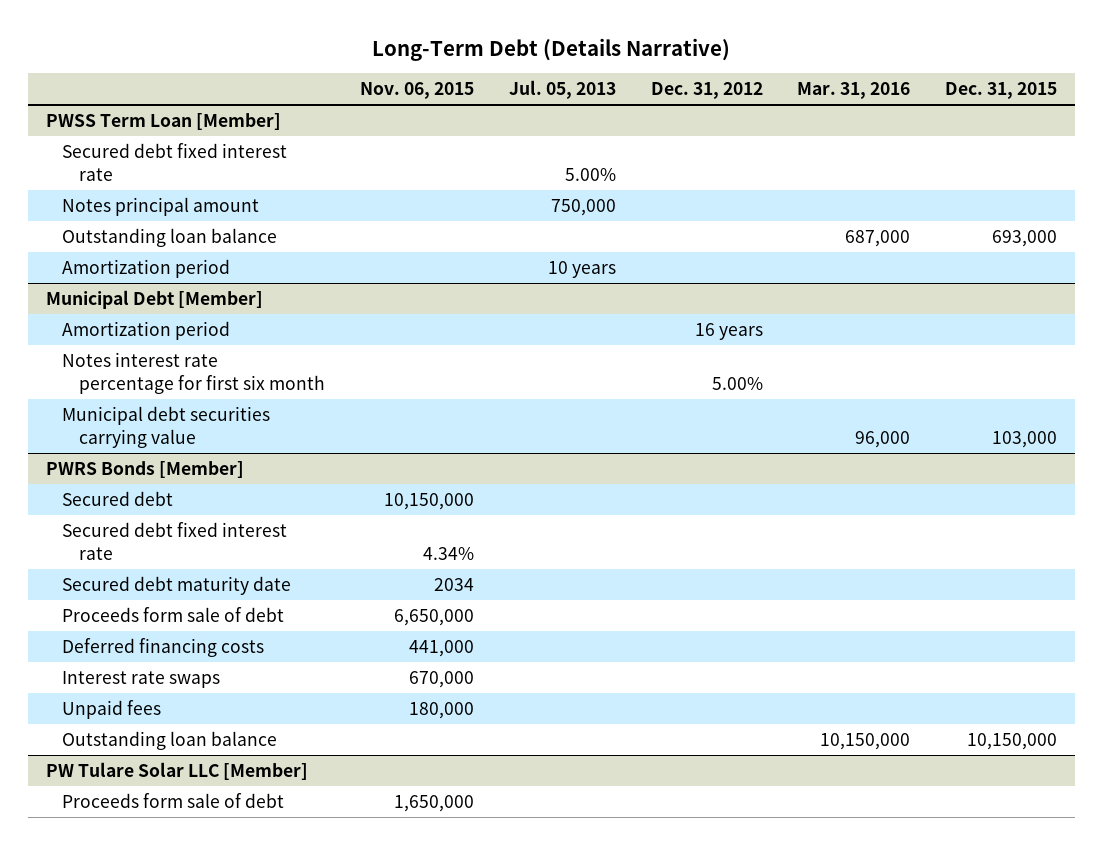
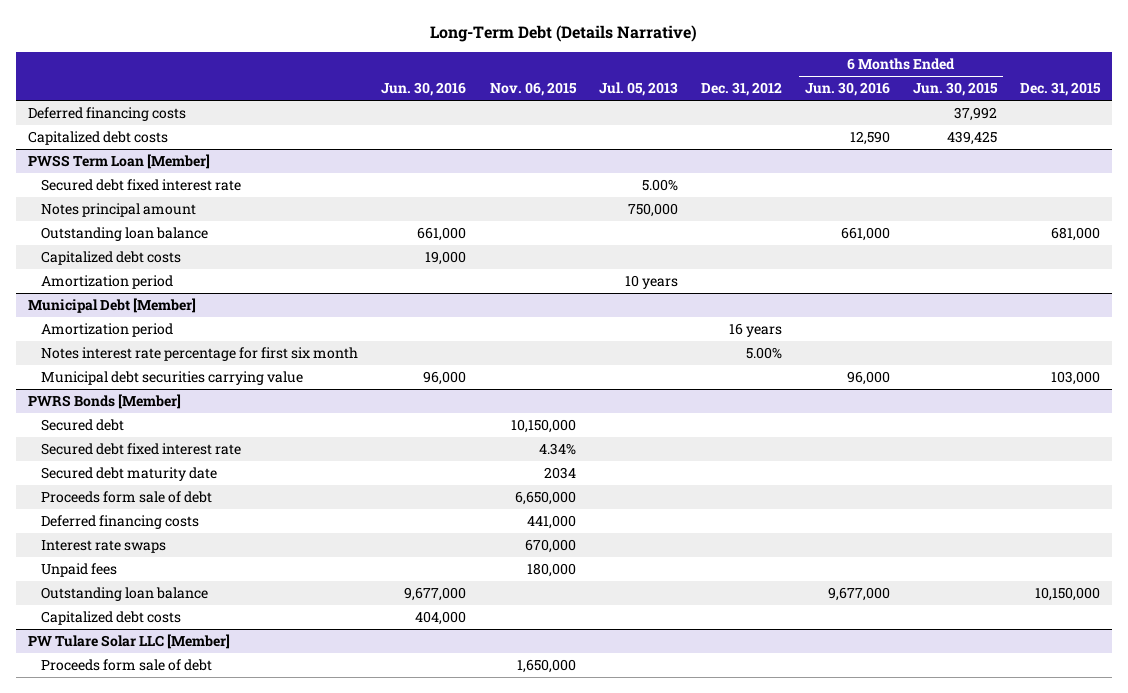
- | Nov. 06, 2015 | Jul. 05, 2013 | Dec. 31, 2012 | Mar. 31, 2016 | Dec. 31, 2015
+ | Jun. 30, 2016 | Nov. 06, 2015 | Jul. 05, 2013 | Dec. 31, 2012 | 6 Months Ended Jun. 30, 2016 | 6 Months Ended Jun. 30, 2015 | Dec. 31, 2015
+ Deferred financing costs | | | | | | 37,992 |
+ Capitalized debt costs | | | | | 12,590 | 439,425 |
@ PWSS Term Loan [Member]
- Outstanding loan balance | | | | 687,000 | 693,000
+ Outstanding loan balance | 661,000 | | | | 661,000 | | 681,000
+ Capitalized debt costs | 19,000 | | | | | |
@ PWRS Bonds [Member]
+ Capitalized debt costs | 404,000 | | | | | |

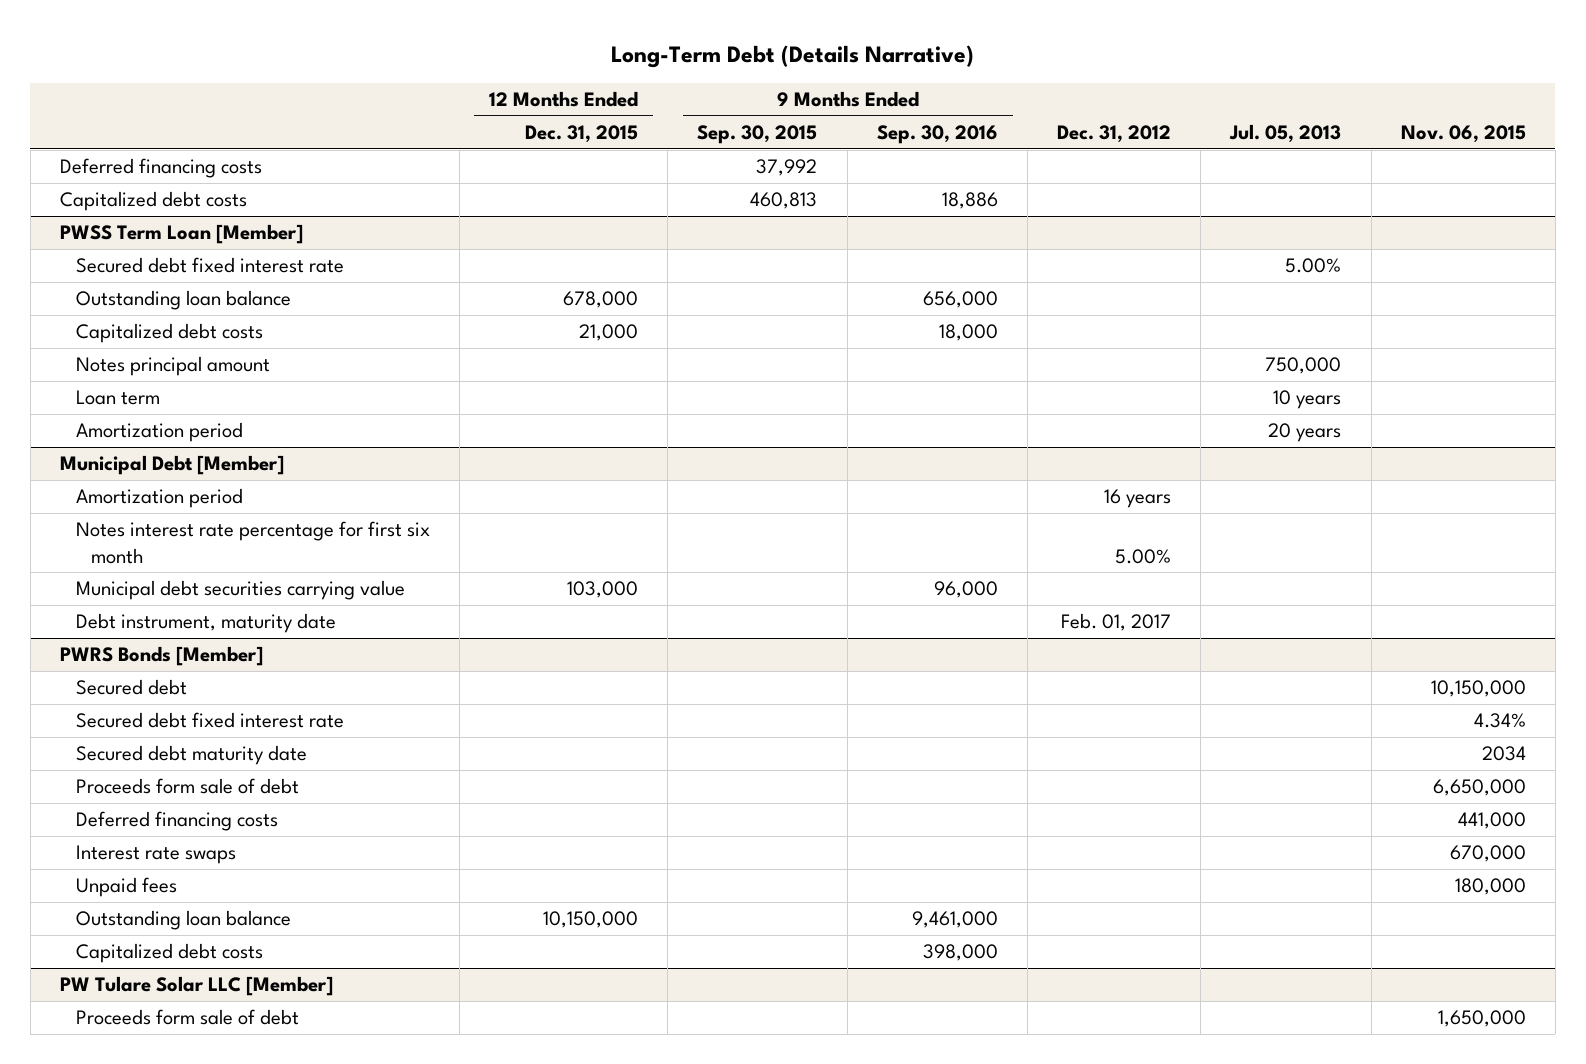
- | Jun. 30, 2016 | Nov. 06, 2015 | Jul. 05, 2013 | Dec. 31, 2012 | 6 Months Ended Jun. 30, 2016 | 6 Months Ended Jun. 30, 2015 | Dec. 31, 2015
+ | 12 Months Ended Dec. 31, 2015 | 9 Months Ended Sep. 30, 2015 | 9 Months Ended Sep. 30, 2016 | Dec. 31, 2012 | Jul. 05, 2013 | Nov. 06, 2015
@ PWSS Term Loan [Member]
- Amortization period | | | 10 years | | | |
moved down: Notes principal amount | | | | | 750,000 |
+ Loan term | | | | | 10 years |
+ Amortization period | | | | | 20 years |
@ Municipal Debt [Member]
+ Debt instrument, maturity date | | | | Feb. 01, 2017 | |

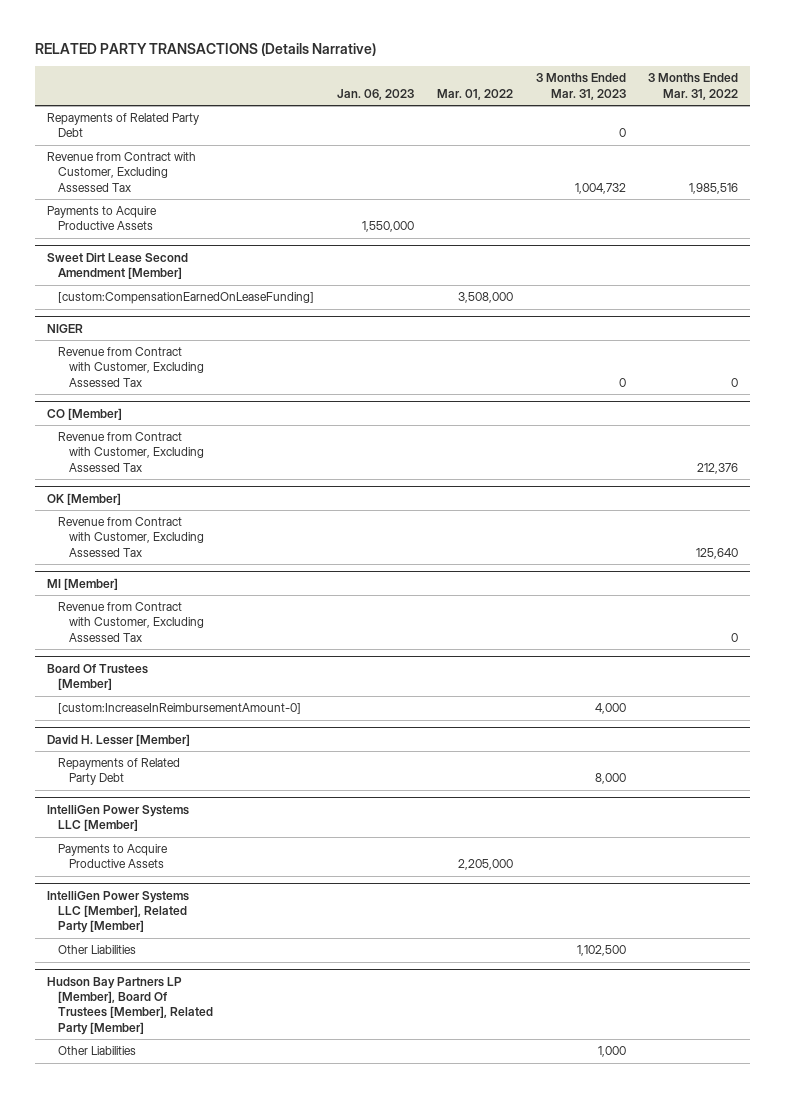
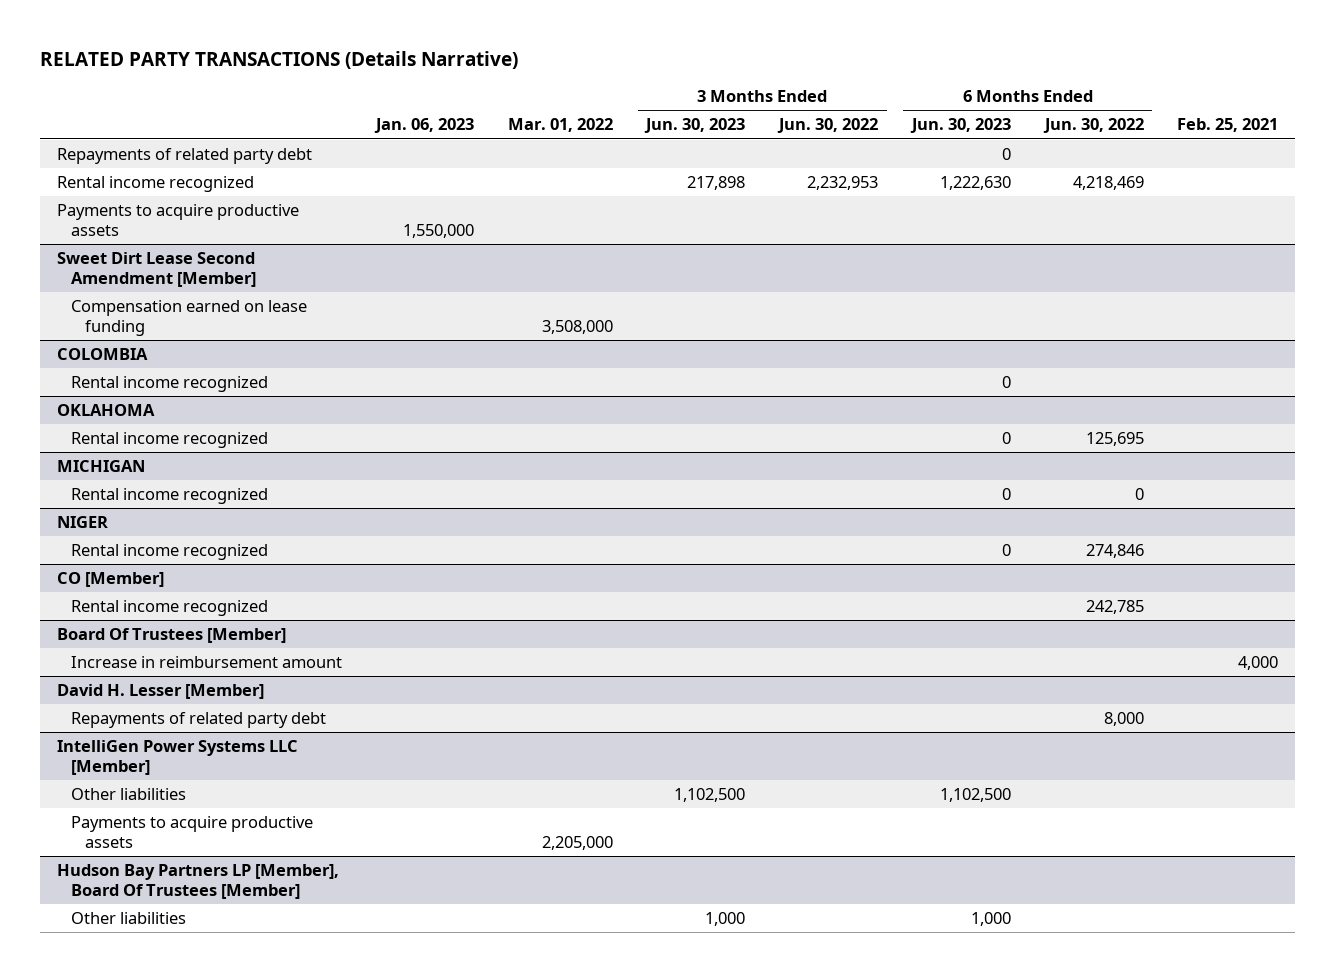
- | Jan. 06, 2023 | Mar. 01, 2022 | 3 Months Ended Mar. 31, 2023 | 3 Months Ended Mar. 31, 2022
+ | Jan. 06, 2023 | Mar. 01, 2022 | 3 Months Ended Jun. 30, 2023 | 3 Months Ended Jun. 30, 2022 | 6 Months Ended Jun. 30, 2023 | 6 Months Ended Jun. 30, 2022 | Feb. 25, 2021
- Repayments of Related Party Debt | | | 0 |
- Revenue from Contract with Customer, Excluding Assessed Tax | | | 1,004,732 | 1,985,516
- Payments to Acquire Productive Assets | 1,550,000 | | |
+ Repayments of related party debt | | | | | 0 | |
+ Rental income recognized | | | 217,898 | 2,232,953 | 1,222,630 | 4,218,469 |
+ Payments to acquire productive assets | 1,550,000 | | | | | |
@ Sweet Dirt Lease Second Amendment [Member]
- [custom:CompensationEarnedOnLeaseFunding] | | 3,508,000 | |
+ Compensation earned on lease funding | | 3,508,000 | | | | |
+ COLOMBIA
+ Rental income recognized | | | | | 0 | |
+ OKLAHOMA
+ Rental income recognized | | | | | 0 | 125,695 |
+ MICHIGAN
+ Rental income recognized | | | | | 0 | 0 |
@ NIGER
- Revenue from Contract with Customer, Excluding Assessed Tax | | | 0 | 0
+ Rental income recognized | | | | | 0 | 274,846 |
@ CO [Member]
- Revenue from Contract with Customer, Excluding Assessed Tax | | | | 212,376
- OK [Member]
- Revenue from Contract with Customer, Excluding Assessed Tax | | | | 125,640
- MI [Member]
- Revenue from Contract with Customer, Excluding Assessed Tax | | | | 0
@ CO [Member]
+ Rental income recognized | | | | | | 242,785 |
@ Board Of Trustees [Member]
- [custom:IncreaseInReimbursementAmount-0] | | | 4,000 |
+ Increase in reimbursement amount | | | | | | | 4,000
@ David H. Lesser [Member]
- Repayments of Related Party Debt | | | 8,000 |
+ Repayments of related party debt | | | | | | 8,000 |
@ IntelliGen Power Systems LLC [Member]
- Payments to Acquire Productive Assets | | 2,205,000 | |
- IntelliGen Power Systems LLC [Member], Related Party [Member]
- Other Liabilities | | | 1,102,500 |
- Hudson Bay Partners LP [Member], Board Of Trustees [Member], Related Party [Member]
- Other Liabilities | | | 1,000 |
@ IntelliGen Power Systems LLC [Member]
+ Other liabilities | | | 1,102,500 | | 1,102,500 | |
+ Payments to acquire productive assets | | 2,205,000 | | | | |
+ Hudson Bay Partners LP [Member], Board Of Trustees [Member]
+ Other liabilities | | | 1,000 | | 1,000 | |

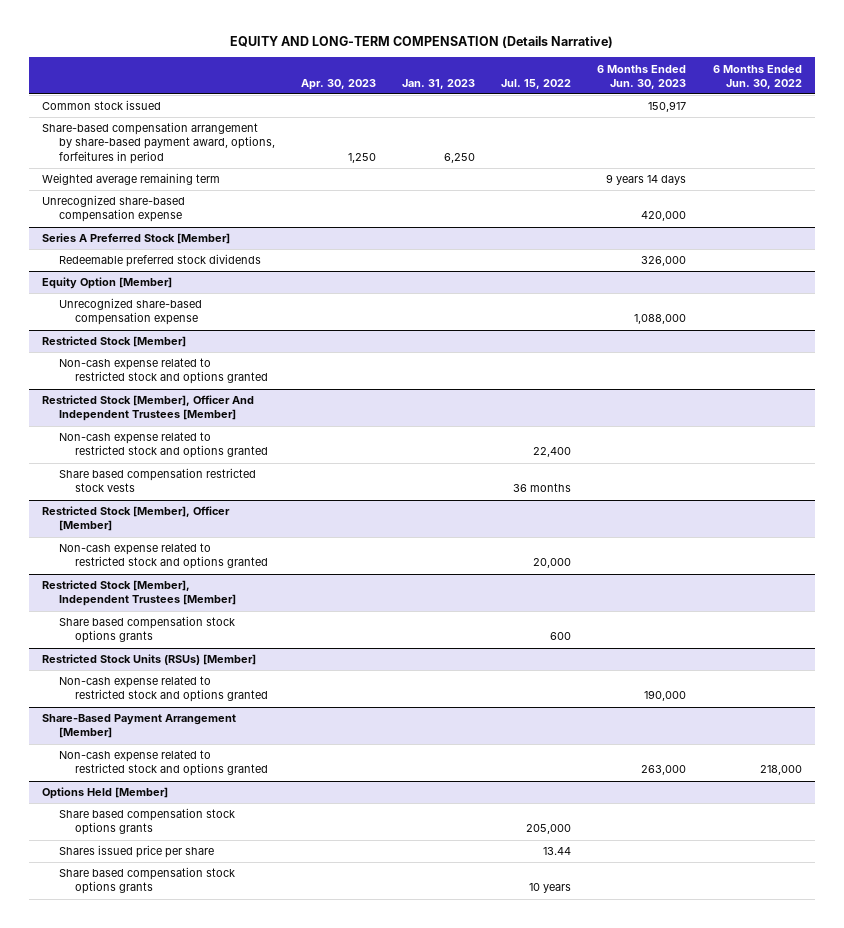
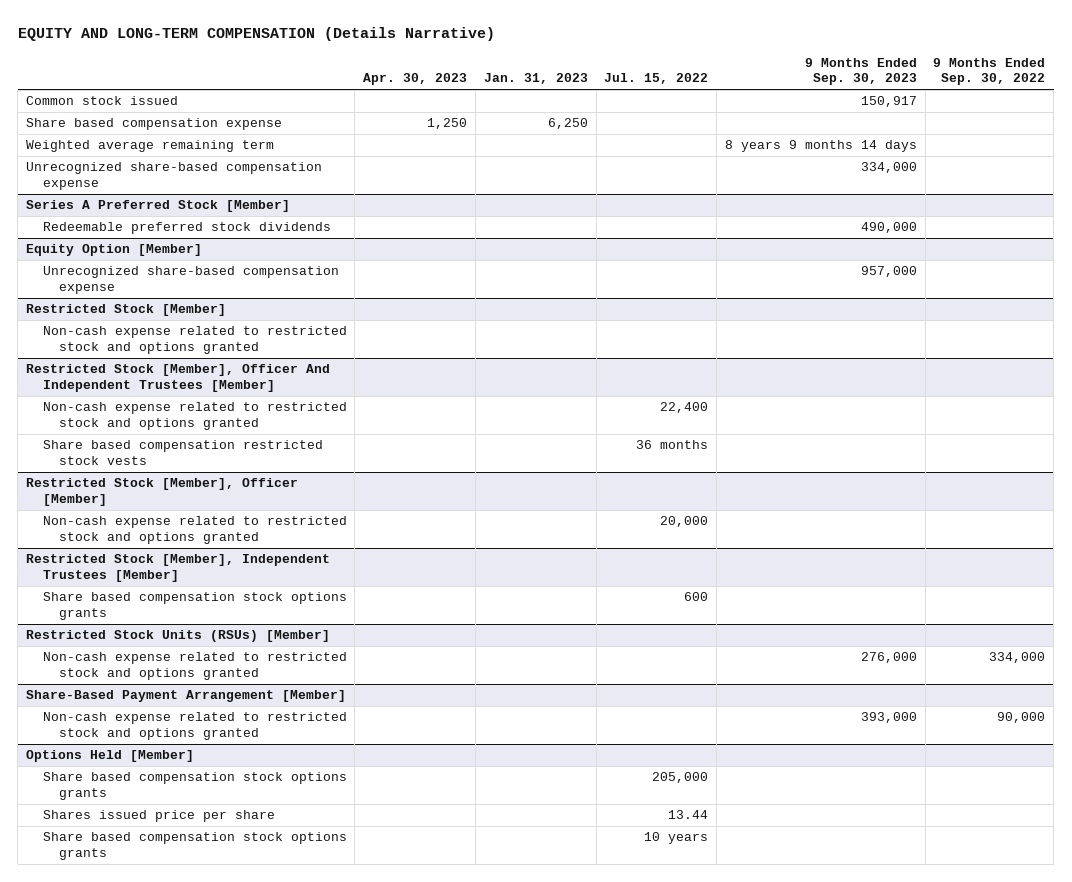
- | Apr. 30, 2023 | Jan. 31, 2023 | Jul. 15, 2022 | 6 Months Ended Jun. 30, 2023 | 6 Months Ended Jun. 30, 2022
+ | Apr. 30, 2023 | Jan. 31, 2023 | Jul. 15, 2022 | 9 Months Ended Sep. 30, 2023 | 9 Months Ended Sep. 30, 2022
- Share-based compensation arrangement by share-based payment award, options, forfeitures in period | 1,250 | 6,250 | | |
+ Share based compensation expense | 1,250 | 6,250 | | |

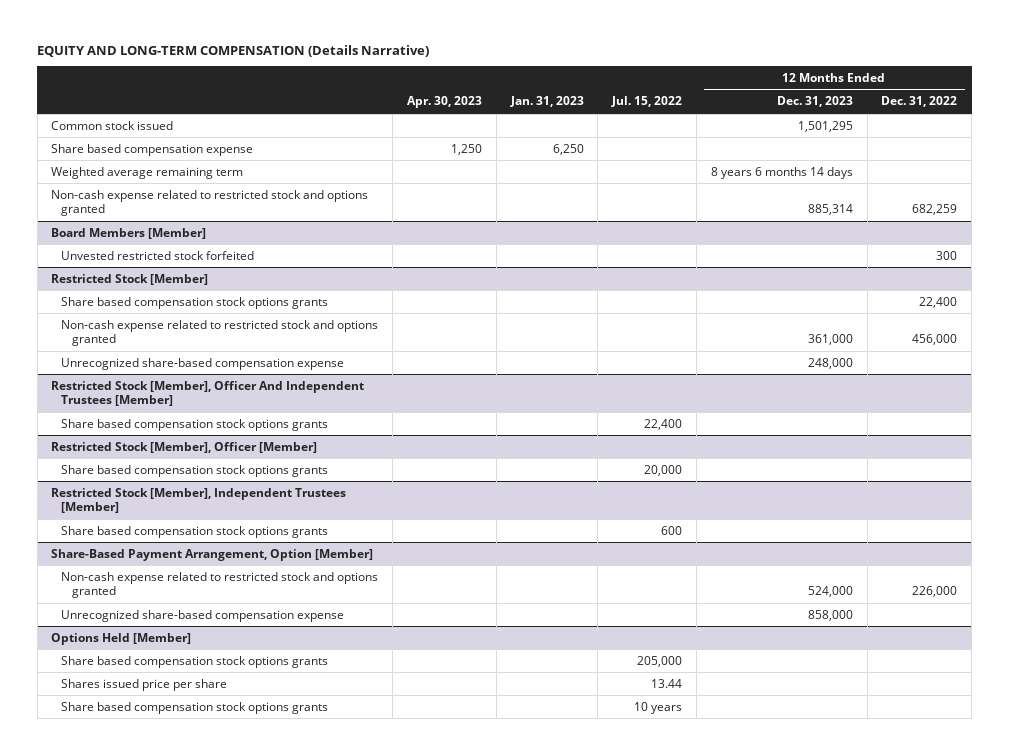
- | Apr. 30, 2023 | Jan. 31, 2023 | Jul. 15, 2022 | 9 Months Ended Sep. 30, 2023 | 9 Months Ended Sep. 30, 2022
+ | Apr. 30, 2023 | Jan. 31, 2023 | Jul. 15, 2022 | 12 Months Ended Dec. 31, 2023 | 12 Months Ended Dec. 31, 2022
- Unrecognized share-based compensation expense | | | | 334,000 |
- Series A Preferred Stock [Member]
- Redeemable preferred stock dividends | | | | 490,000 |
- Equity Option [Member]
- Unrecognized share-based compensation expense | | | | 957,000 |
+ Non-cash expense related to restricted stock and options granted | | | | 885,314 | 682,259
+ Board Members [Member]
+ Unvested restricted stock forfeited | | | | | 300
@ Restricted Stock [Member]
+ Share based compensation stock options grants | | | | | 22,400
+ Unrecognized share-based compensation expense | | | | 248,000 |
@ Restricted Stock [Member], Officer And Independent Trustees [Member]
- Non-cash expense related to restricted stock and options granted | | | 22,400 | |
- Share based compensation restricted stock vests | | | 36 months | |
+ Share based compensation stock options grants | | | 22,400 | |
@ Restricted Stock [Member], Officer [Member]
- Non-cash expense related to restricted stock and options granted | | | 20,000 | |
+ Share based compensation stock options grants | | | 20,000 | |
- Restricted Stock Units (RSUs) [Member]
- Non-cash expense related to restricted stock and options granted | | | | 276,000 | 334,000
- Share-Based Payment Arrangement [Member]
- Non-cash expense related to restricted stock and options granted | | | | 393,000 | 90,000
+ Share-Based Payment Arrangement, Option [Member]
+ Non-cash expense related to restricted stock and options granted | | | | 524,000 | 226,000
+ Unrecognized share-based compensation expense | | | | 858,000 |

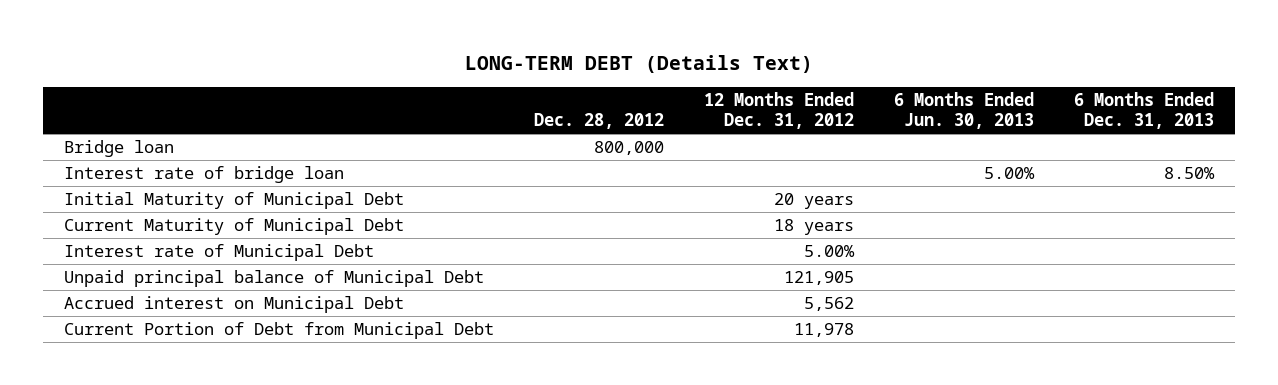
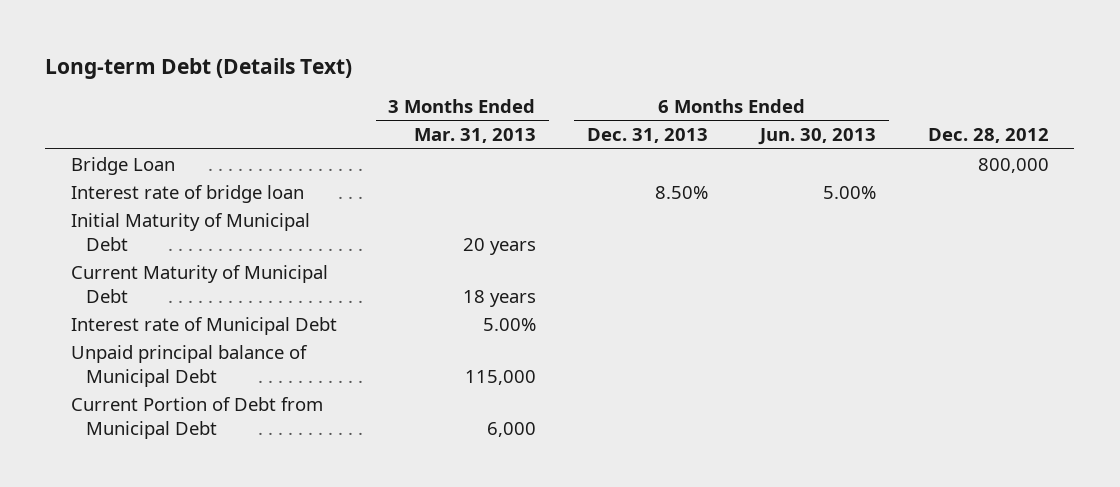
- LONG-TERM DEBT (Details Text)
+ Long-term Debt (Details Text)
- | Dec. 28, 2012 | 12 Months Ended Dec. 31, 2012 | 6 Months Ended Jun. 30, 2013 | 6 Months Ended Dec. 31, 2013
+ | 3 Months Ended Mar. 31, 2013 | 6 Months Ended Dec. 31, 2013 | 6 Months Ended Jun. 30, 2013 | Dec. 28, 2012
- Bridge loan | 800,000 | | |
+ Bridge Loan | | | | 800,000
- Accrued interest on Municipal Debt | | 5,562 | |

